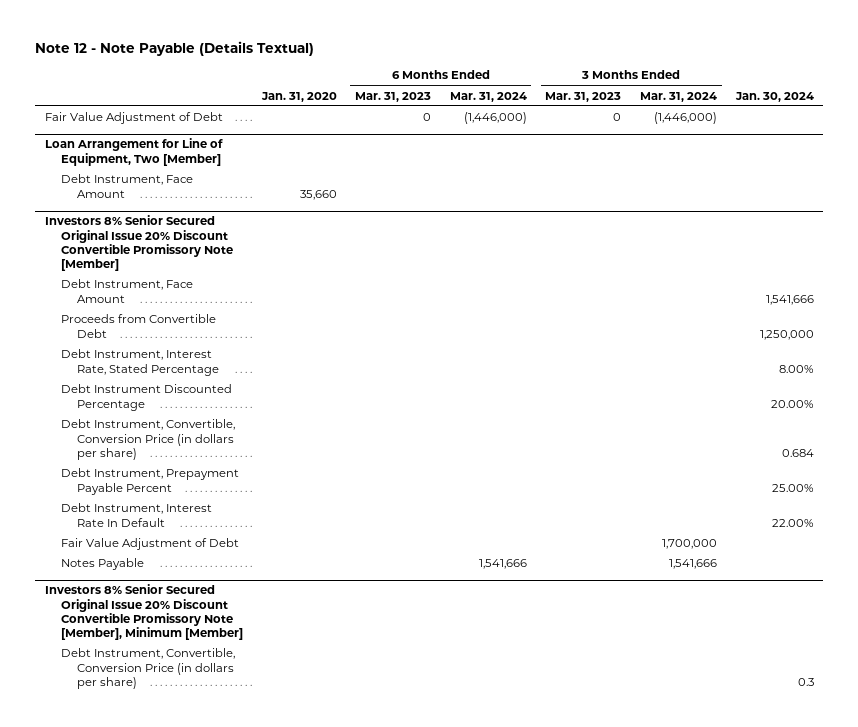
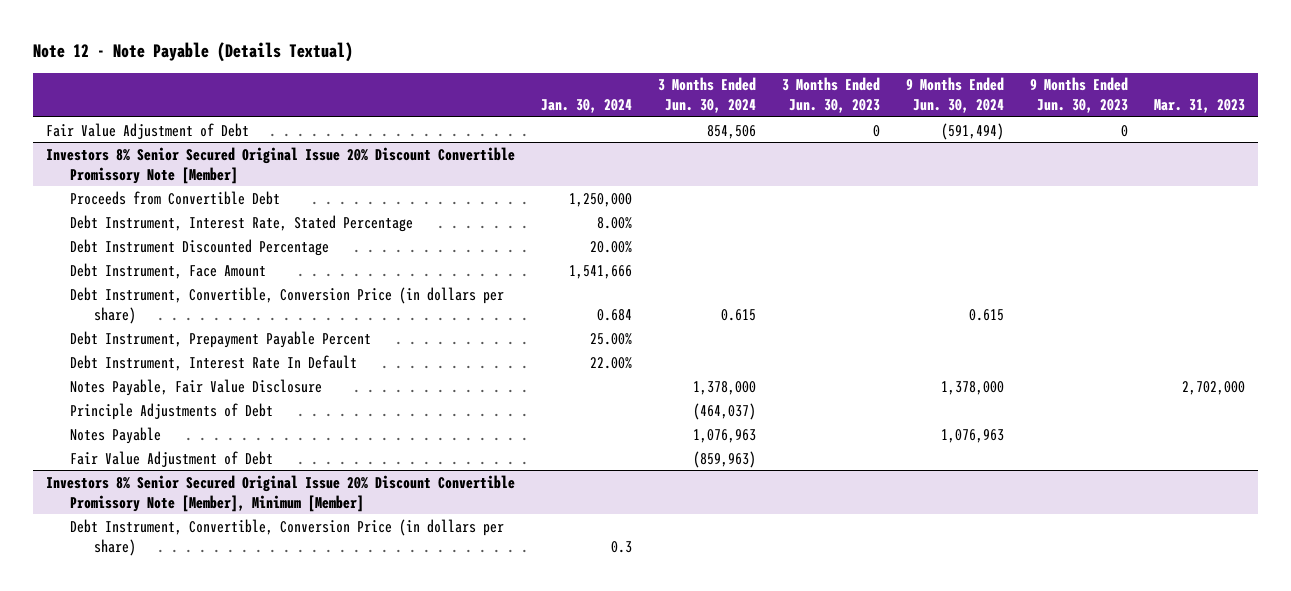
- | Jan. 31, 2020 | 6 Months Ended Mar. 31, 2023 | 6 Months Ended Mar. 31, 2024 | 3 Months Ended Mar. 31, 2023 | 3 Months Ended Mar. 31, 2024 | Jan. 30, 2024
+ | Jan. 30, 2024 | 3 Months Ended Jun. 30, 2024 | 3 Months Ended Jun. 30, 2023 | 9 Months Ended Jun. 30, 2024 | 9 Months Ended Jun. 30, 2023 | Mar. 31, 2023
- Loan Arrangement for Line of Equipment, Two [Member]
- Debt Instrument, Face Amount | 35,660 | | | | |
@ Investors 8% Senior Secured Original Issue 20% Discount Convertible Promissory Note [Member]
moved down: Debt Instrument, Face Amount | 1,541,666 | | | | |
+ Notes Payable, Fair Value Disclosure | | 1,378,000 | | 1,378,000 | | 2,702,000
+ Principle Adjustments of Debt | | (464,037) | | | |
moved down: Fair Value Adjustment of Debt | | (859,963) | | | |

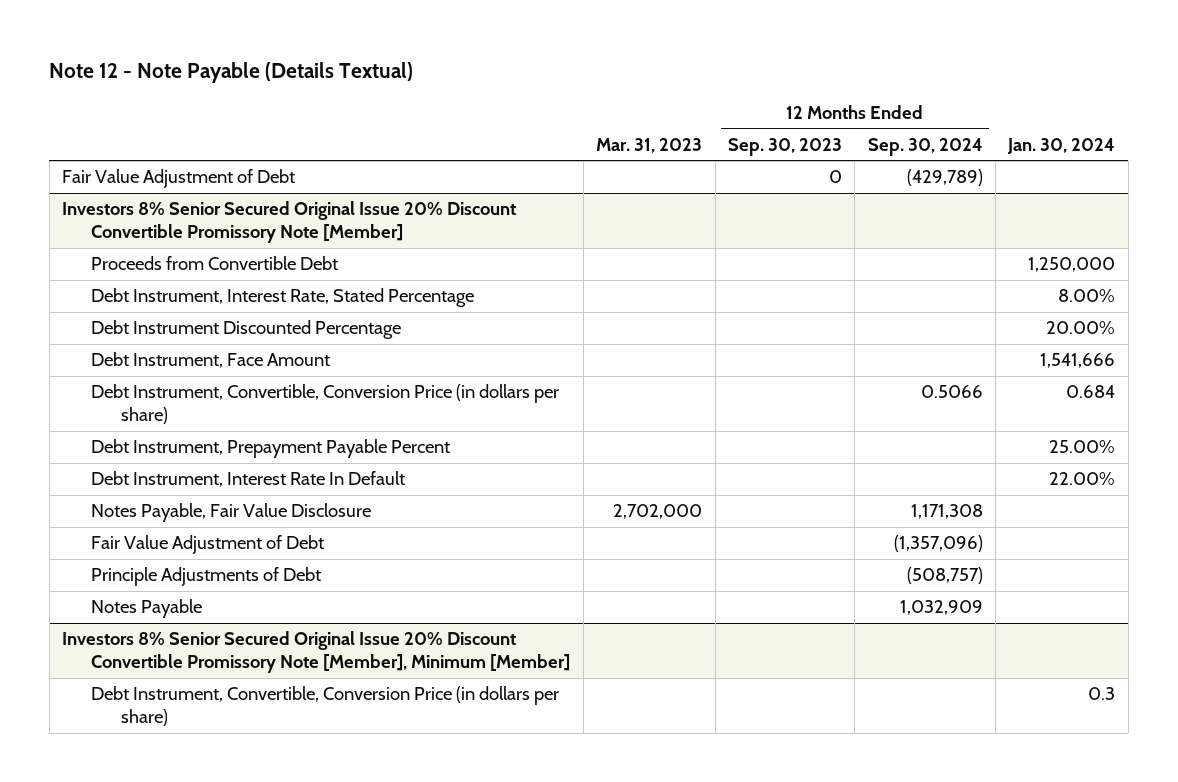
- | Jan. 30, 2024 | 3 Months Ended Jun. 30, 2024 | 3 Months Ended Jun. 30, 2023 | 9 Months Ended Jun. 30, 2024 | 9 Months Ended Jun. 30, 2023 | Mar. 31, 2023
+ | Mar. 31, 2023 | 12 Months Ended Sep. 30, 2023 | 12 Months Ended Sep. 30, 2024 | Jan. 30, 2024
@ Investors 8% Senior Secured Original Issue 20% Discount Convertible Promissory Note [Member]
moved up: Fair Value Adjustment of Debt | | | (1,357,096) |

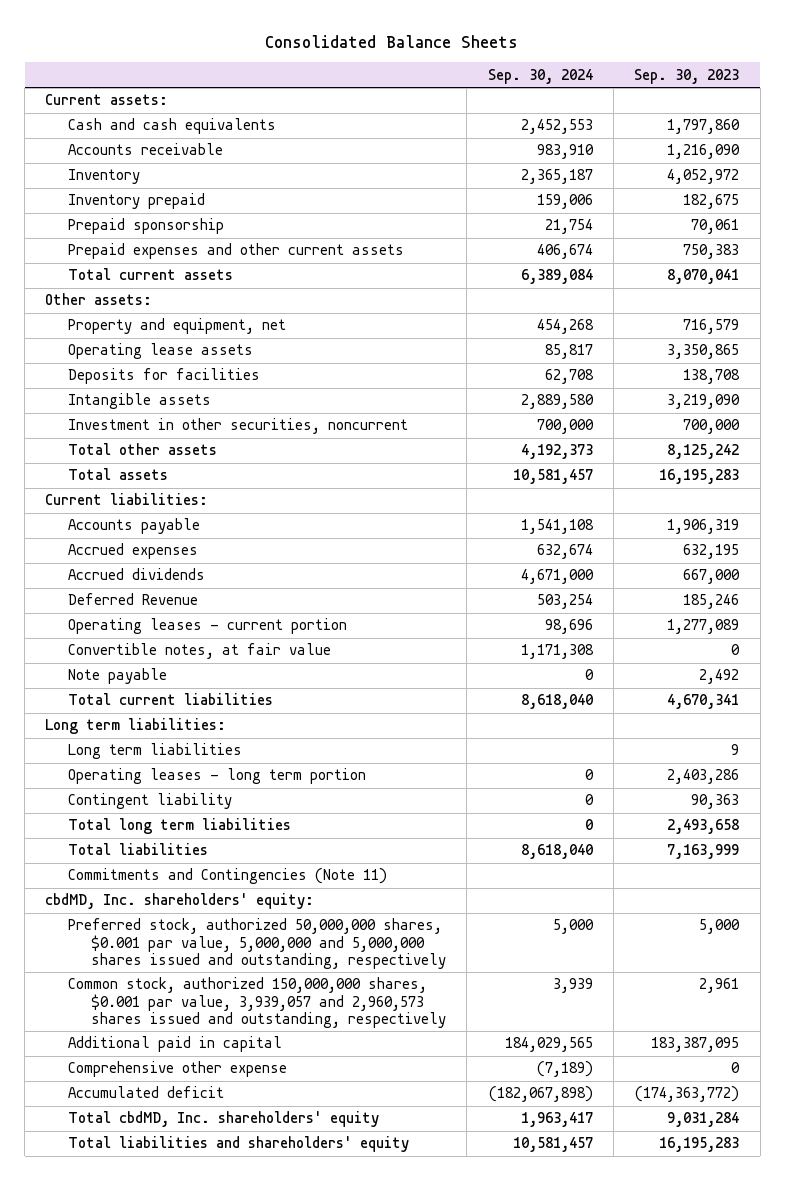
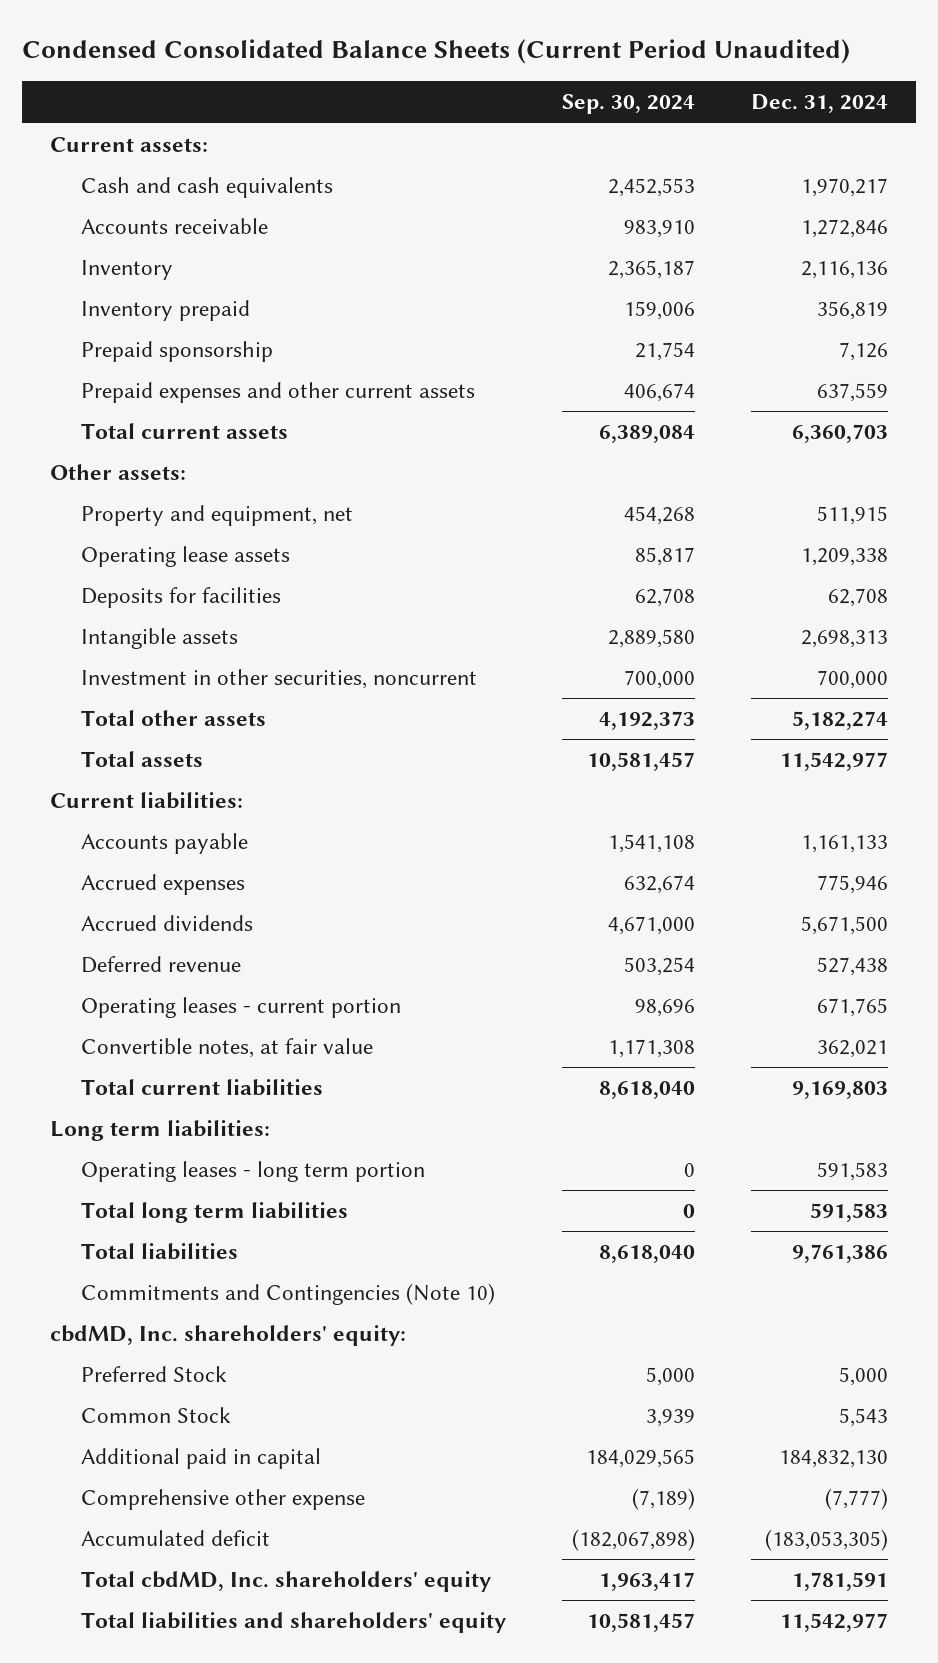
- Consolidated Balance Sheets
+ Condensed Consolidated Balance Sheets (Current Period Unaudited)
- | Sep. 30, 2024 | Sep. 30, 2023
+ | Sep. 30, 2024 | Dec. 31, 2024
- Deferred Revenue | 503,254 | 185,246
+ Deferred revenue | 503,254 | 527,438
- Note payable | 0 | 2,492
- Long term liabilities | | 9
- Contingent liability | 0 | 90,363
- Commitments and Contingencies (Note 11)
+ Commitments and Contingencies (Note 10)
- Preferred stock, authorized 50,000,000 shares, $0.001 par value, 5,000,000 and 5,000,000 shares issued and outstanding, respectively | 5,000 | 5,000
- Common stock, authorized 150,000,000 shares, $0.001 par value, 3,939,057 and 2,960,573 shares issued and outstanding, respectively | 3,939 | 2,961
+ Preferred Stock | 5,000 | 5,000
+ Common Stock | 3,939 | 5,543

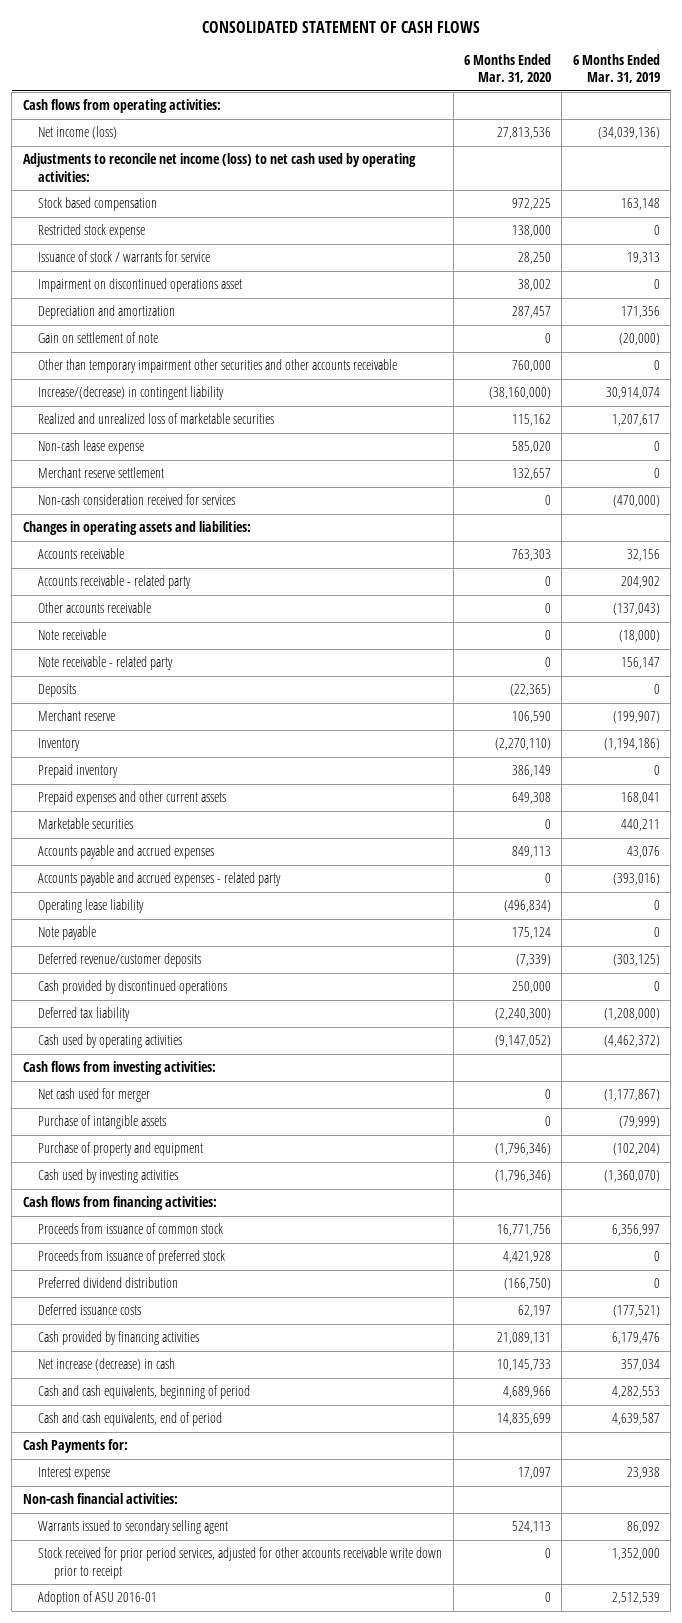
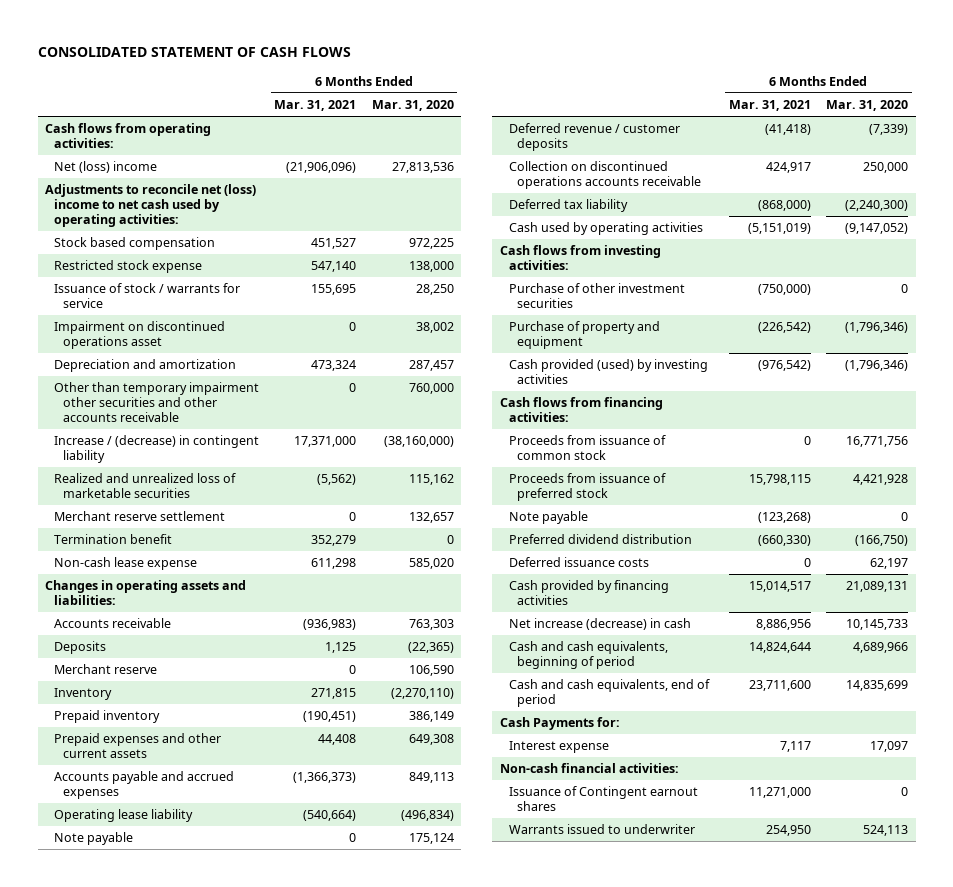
- | 6 Months Ended Mar. 31, 2020 | 6 Months Ended Mar. 31, 2019
+ | 6 Months Ended Mar. 31, 2021 | 6 Months Ended Mar. 31, 2020
- Net income (loss) | 27,813,536 | (34,039,136)
- Adjustments to reconcile net income (loss) to net cash used by operating activities:
+ Net (loss) income | (21,906,096) | 27,813,536
+ Adjustments to reconcile net (loss) income to net cash used by operating activities:
- Gain on settlement of note | 0 | (20,000)
- Increase/(decrease) in contingent liability | (38,160,000) | 30,914,074
+ Increase / (decrease) in contingent liability | 17,371,000 | (38,160,000)
- Non-cash consideration received for services | 0 | (470,000)
+ Termination benefit | 352,279 | 0
moved down: Non-cash lease expense | 611,298 | 585,020
- Accounts receivable - related party | 0 | 204,902
- Other accounts receivable | 0 | (137,043)
- Note receivable | 0 | (18,000)
- Note receivable - related party | 0 | 156,147
- Marketable securities | 0 | 440,211
- Accounts payable and accrued expenses - related party | 0 | (393,016)
- Deferred revenue/customer deposits | (7,339) | (303,125)
- Cash provided by discontinued operations | 250,000 | 0
+ Deferred revenue / customer deposits | (41,418) | (7,339)
+ Collection on discontinued operations accounts receivable | 424,917 | 250,000
- Net cash used for merger | 0 | (1,177,867)
- Purchase of intangible assets | 0 | (79,999)
+ Purchase of other investment securities | (750,000) | 0
- Cash used by investing activities | (1,796,346) | (1,360,070)
+ Cash provided (used) by investing activities | (976,542) | (1,796,346)
+ Note payable | (123,268) | 0
- Warrants issued to secondary selling agent | 524,113 | 86,092
- Stock received for prior period services, adjusted for other accounts receivable write down prior to receipt | 0 | 1,352,000
- Adoption of ASU 2016-01 | 0 | 2,512,539
+ Issuance of Contingent earnout shares | 11,271,000 | 0
+ Warrants issued to underwriter | 254,950 | 524,113

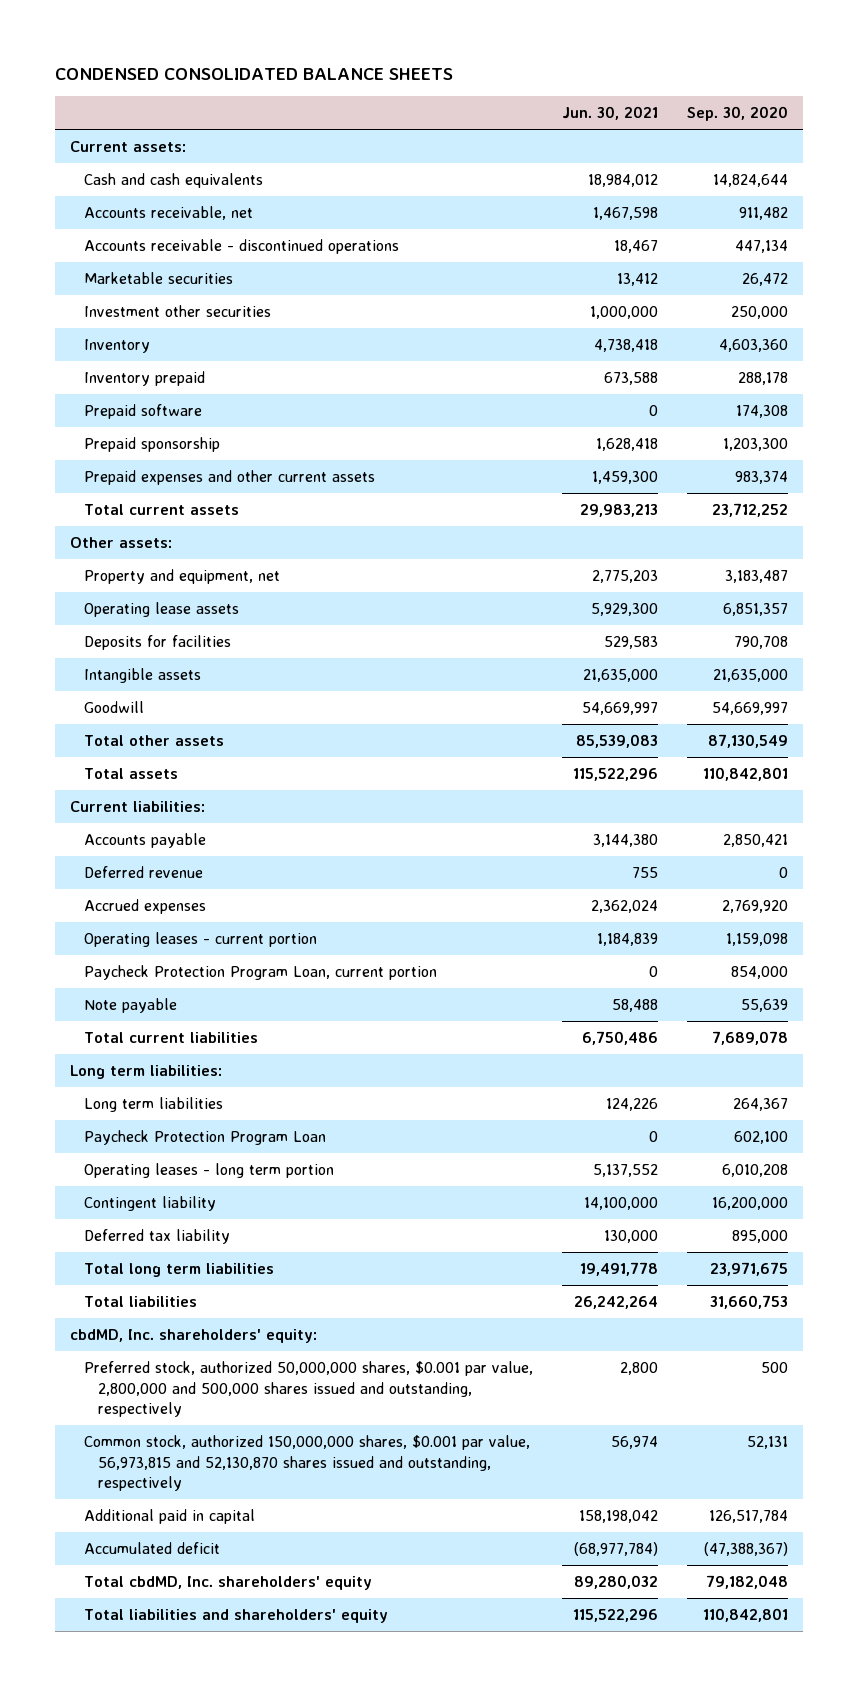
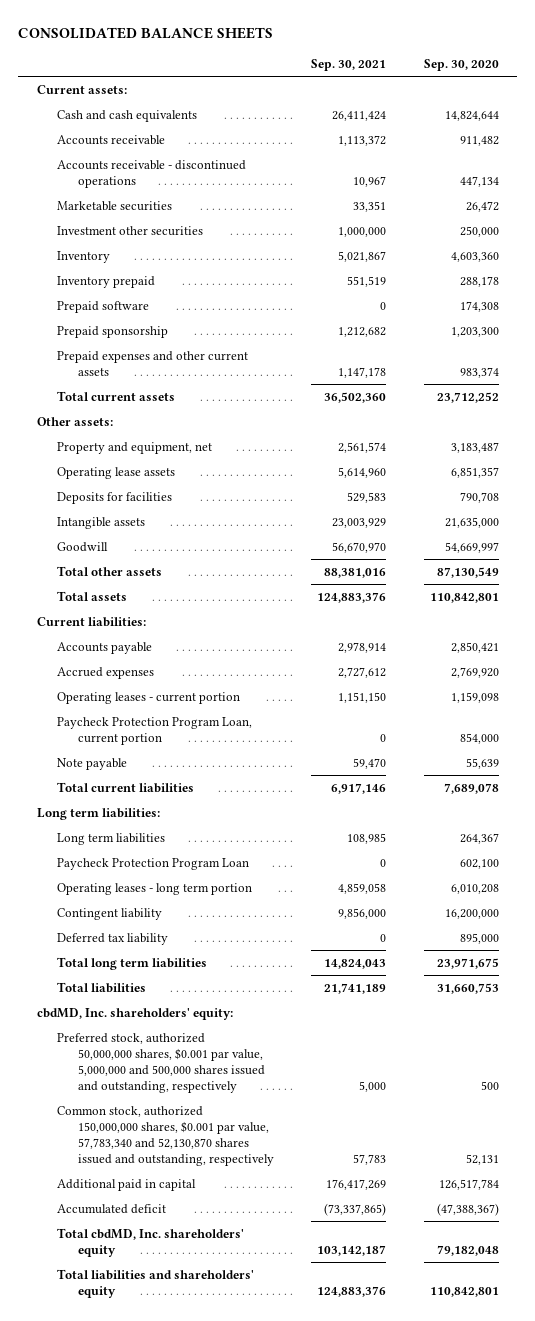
- CONDENSED CONSOLIDATED BALANCE SHEETS
+ CONSOLIDATED BALANCE SHEETS
- | Jun. 30, 2021 | Sep. 30, 2020
+ | Sep. 30, 2021 | Sep. 30, 2020
- Accounts receivable, net | 1,467,598 | 911,482
+ Accounts receivable | 1,113,372 | 911,482
- Deferred revenue | 755 | 0
- Preferred stock, authorized 50,000,000 shares, $0.001 par value, 2,800,000 and 500,000 shares issued and outstanding, respectively | 2,800 | 500
- Common stock, authorized 150,000,000 shares, $0.001 par value, 56,973,815 and 52,130,870 shares issued and outstanding, respectively | 56,974 | 52,131
+ Preferred stock, authorized 50,000,000 shares, $0.001 par value, 5,000,000 and 500,000 shares issued and outstanding, respectively | 5,000 | 500
+ Common stock, authorized 150,000,000 shares, $0.001 par value, 57,783,340 and 52,130,870 shares issued and outstanding, respectively | 57,783 | 52,131

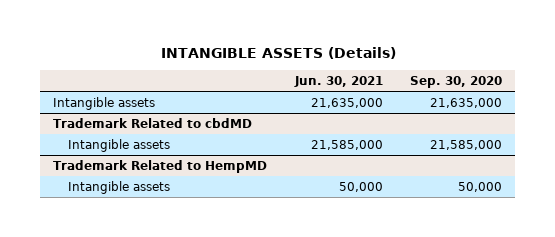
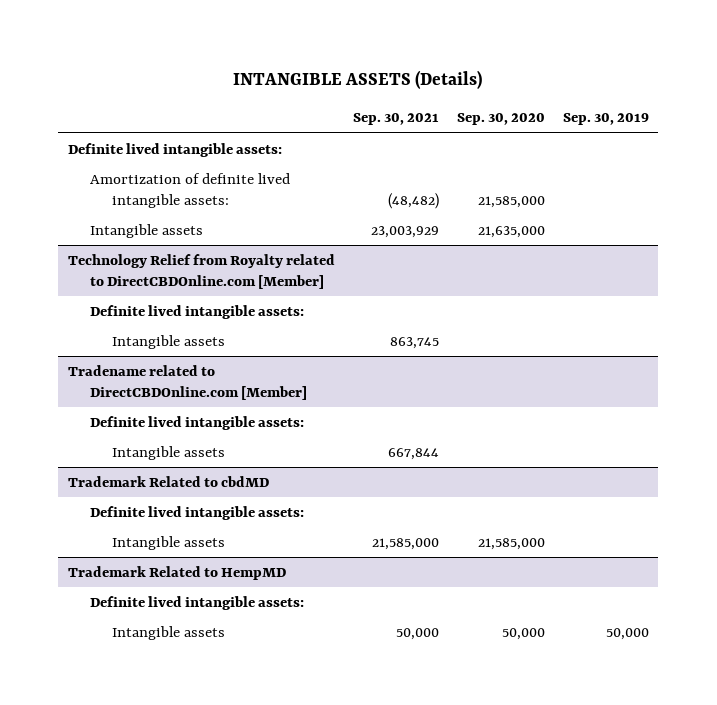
- | Jun. 30, 2021 | Sep. 30, 2020
+ | Sep. 30, 2021 | Sep. 30, 2020 | Sep. 30, 2019
+ Definite lived intangible assets:
+ Amortization of definite lived intangible assets: | (48,482) | 21,585,000 |
+ Technology Relief from Royalty related to DirectCBDOnline.com [Member]
+ Definite lived intangible assets:
+ Intangible assets | 863,745 | |
+ Tradename related to DirectCBDOnline.com [Member]
+ Definite lived intangible assets:
+ Intangible assets | 667,844 | |
@ Trademark Related to cbdMD
+ Definite lived intangible assets:
@ Trademark Related to HempMD
+ Definite lived intangible assets:

